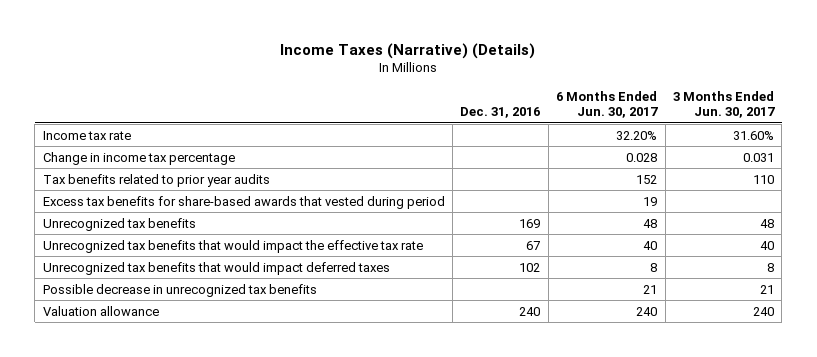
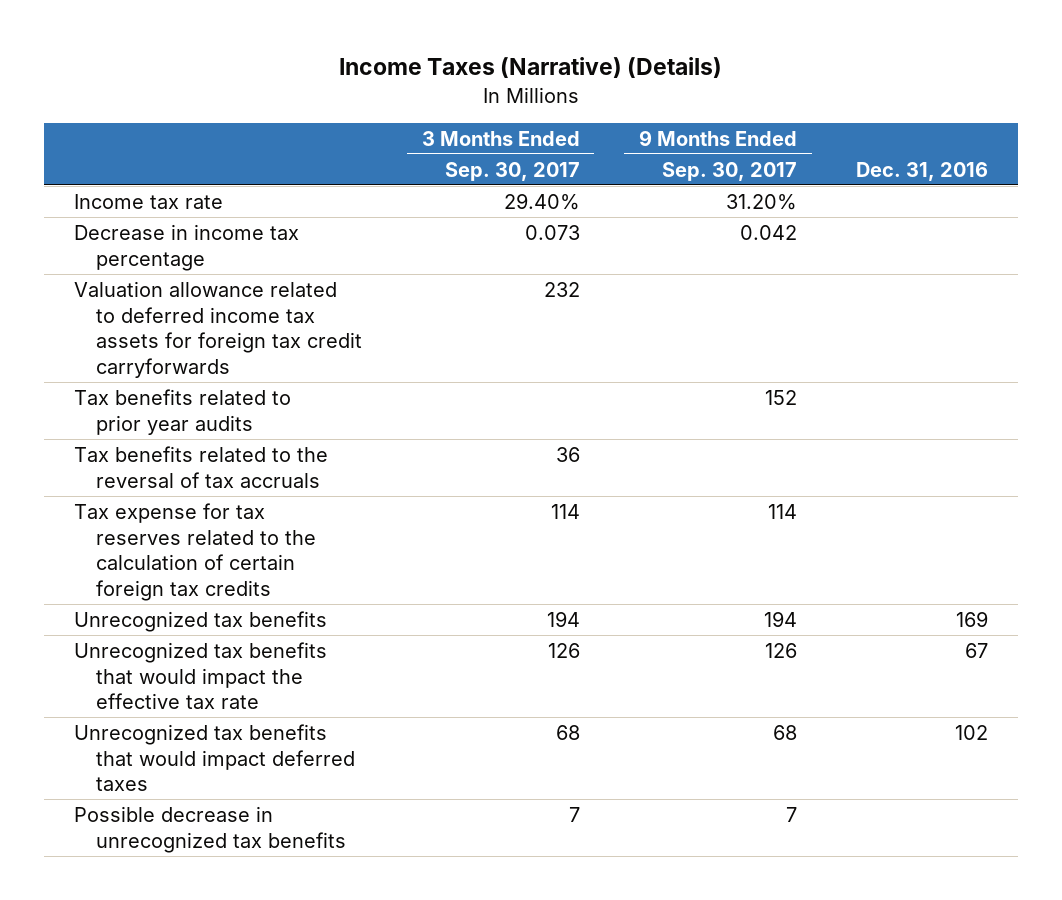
- | Dec. 31, 2016 | 6 Months Ended Jun. 30, 2017 | 3 Months Ended Jun. 30, 2017
+ | 3 Months Ended Sep. 30, 2017 | 9 Months Ended Sep. 30, 2017 | Dec. 31, 2016
- Change in income tax percentage | | 0.028 | 0.031
+ Decrease in income tax percentage | 0.073 | 0.042 |
+ Valuation allowance related to deferred income tax assets for foreign tax credit carryforwards | 232 | |
- Excess tax benefits for share-based awards that vested during period | | 19 |
+ Tax benefits related to the reversal of tax accruals | 36 | |
+ Tax expense for tax reserves related to the calculation of certain foreign tax credits | 114 | 114 |
- Valuation allowance | 240 | 240 | 240

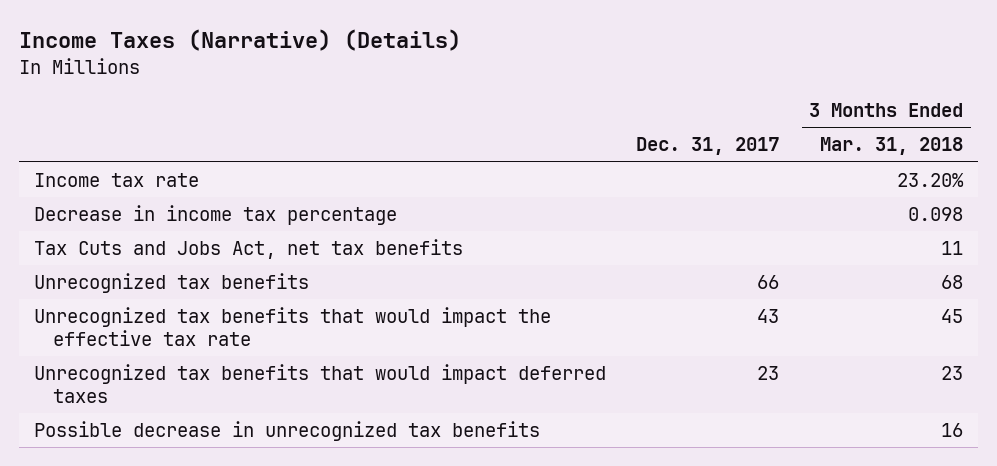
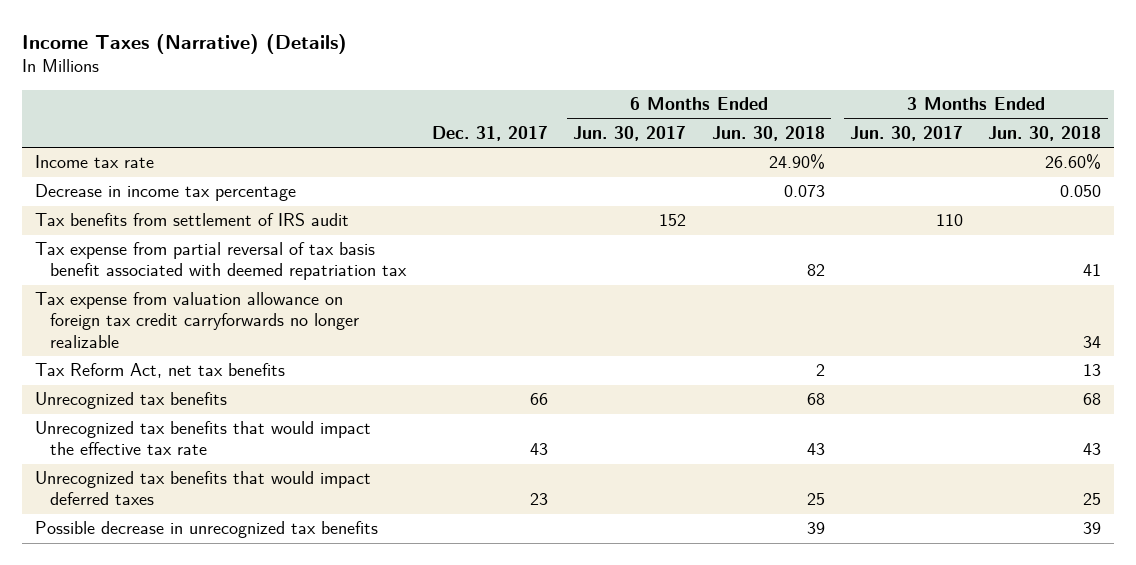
- | Dec. 31, 2017 | 3 Months Ended Mar. 31, 2018
+ | Dec. 31, 2017 | 6 Months Ended Jun. 30, 2017 | 6 Months Ended Jun. 30, 2018 | 3 Months Ended Jun. 30, 2017 | 3 Months Ended Jun. 30, 2018
- Tax Cuts and Jobs Act, net tax benefits | | 11
+ Tax benefits from settlement of IRS audit | | 152 | | 110 |
+ Tax expense from partial reversal of tax basis benefit associated with deemed repatriation tax | | | 82 | | 41
+ Tax expense from valuation allowance on foreign tax credit carryforwards no longer realizable | | | | | 34
+ Tax Reform Act, net tax benefits | | | 2 | | 13

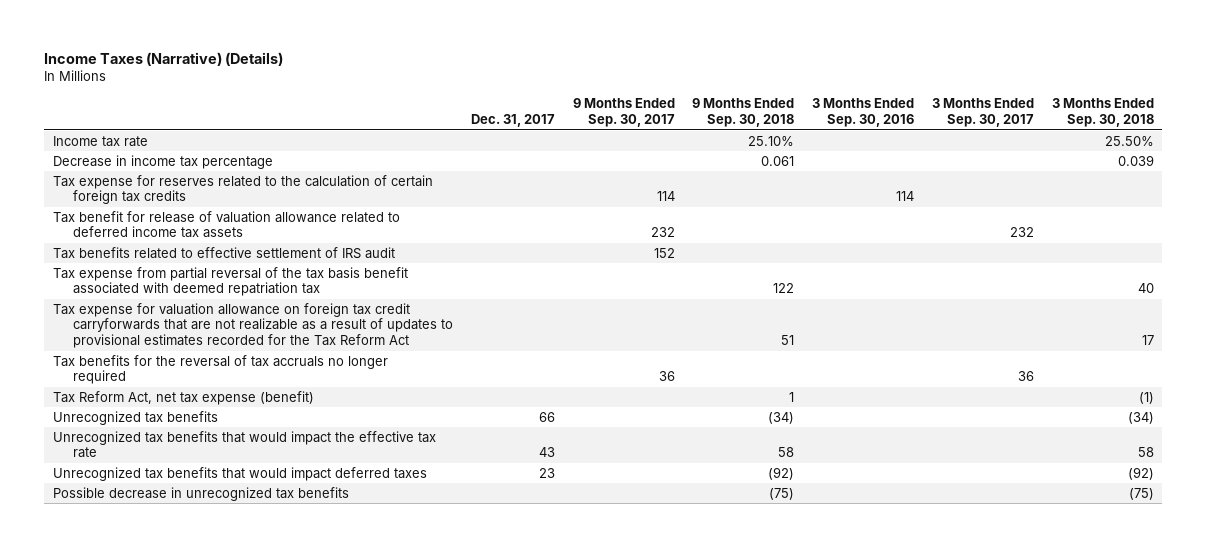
- | Dec. 31, 2017 | 6 Months Ended Jun. 30, 2017 | 6 Months Ended Jun. 30, 2018 | 3 Months Ended Jun. 30, 2017 | 3 Months Ended Jun. 30, 2018
+ | Dec. 31, 2017 | 9 Months Ended Sep. 30, 2017 | 9 Months Ended Sep. 30, 2018 | 3 Months Ended Sep. 30, 2016 | 3 Months Ended Sep. 30, 2017 | 3 Months Ended Sep. 30, 2018
- Tax benefits from settlement of IRS audit | | 152 | | 110 |
- Tax expense from partial reversal of tax basis benefit associated with deemed repatriation tax | | | 82 | | 41
- Tax expense from valuation allowance on foreign tax credit carryforwards no longer realizable | | | | | 34
- Tax Reform Act, net tax benefits | | | 2 | | 13
+ Tax expense for reserves related to the calculation of certain foreign tax credits | | 114 | | 114 | |
+ Tax benefit for release of valuation allowance related to deferred income tax assets | | 232 | | | 232 |
+ Tax benefits related to effective settlement of IRS audit | | 152 | | | |
+ Tax expense from partial reversal of the tax basis benefit associated with deemed repatriation tax | | | 122 | | | 40
+ Tax expense for valuation allowance on foreign tax credit carryforwards that are not realizable as a result of updates to provisional estimates recorded for the Tax Reform Act | | | 51 | | | 17
+ Tax benefits for the reversal of tax accruals no longer required | | 36 | | | 36 |
+ Tax Reform Act, net tax expense (benefit) | | | 1 | | | (1)

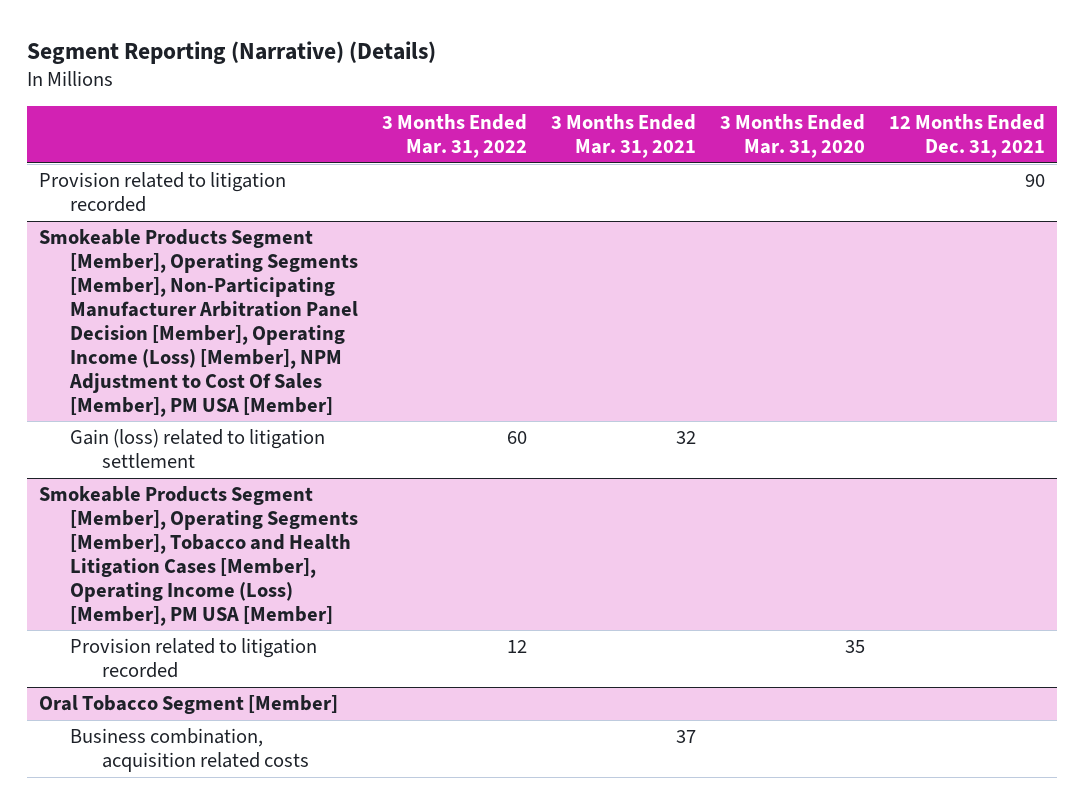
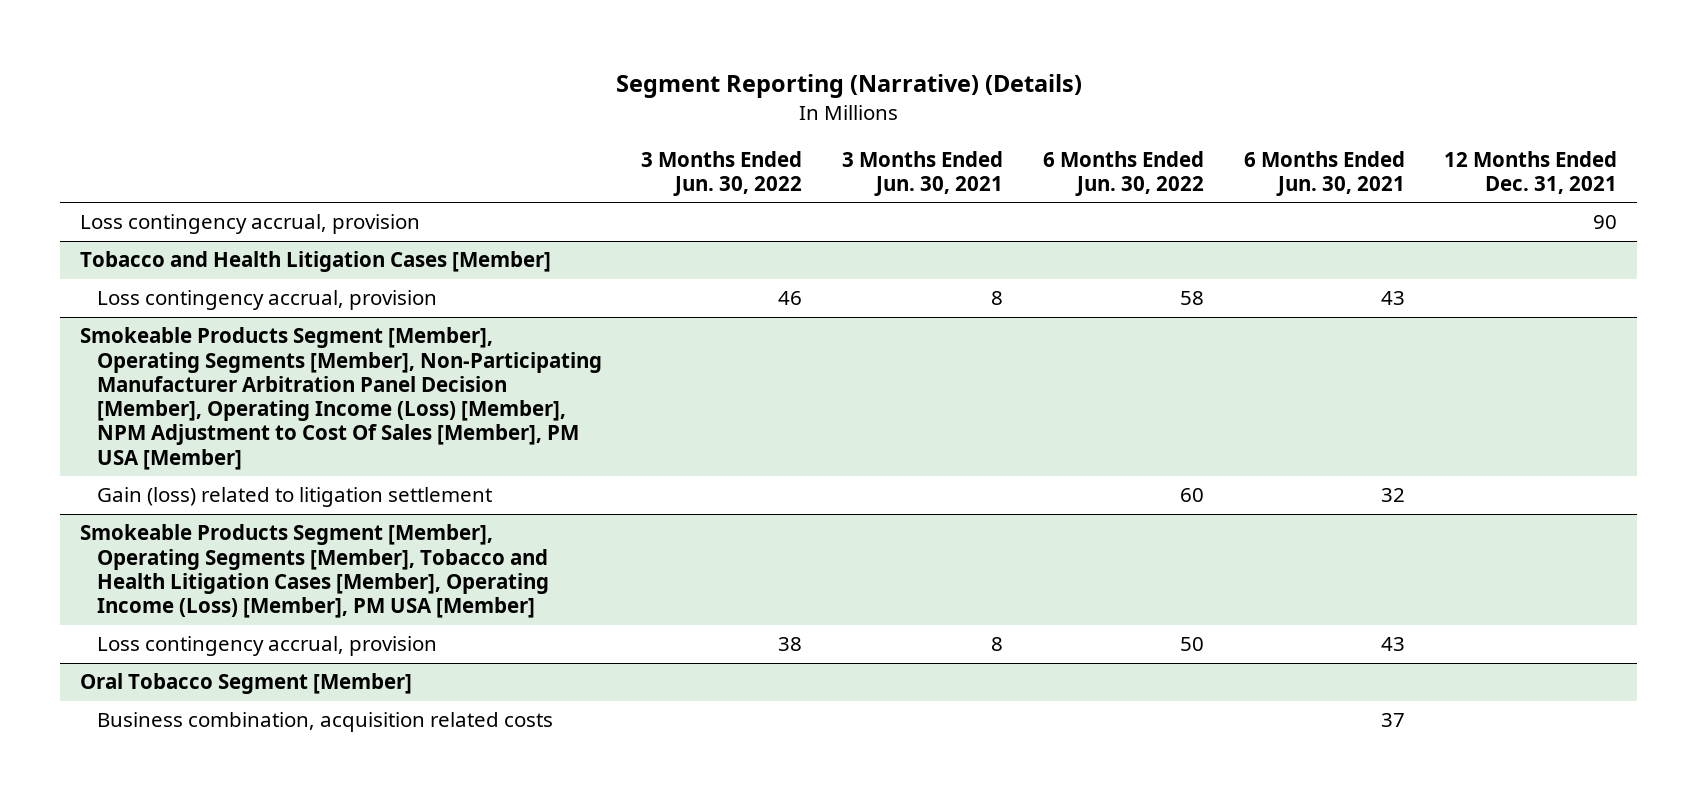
- | 3 Months Ended Mar. 31, 2022 | 3 Months Ended Mar. 31, 2021 | 3 Months Ended Mar. 31, 2020 | 12 Months Ended Dec. 31, 2021
+ | 3 Months Ended Jun. 30, 2022 | 3 Months Ended Jun. 30, 2021 | 6 Months Ended Jun. 30, 2022 | 6 Months Ended Jun. 30, 2021 | 12 Months Ended Dec. 31, 2021
- Provision related to litigation recorded | | | | 90
+ Loss contingency accrual, provision | | | | | 90
+ Tobacco and Health Litigation Cases [Member]
+ Loss contingency accrual, provision | 46 | 8 | 58 | 43 |
@ Smokeable Products Segment [Member], Operating Segments [Member], Tobacco and Health Litigation Cases [Member], Operating Income (Loss) [Member], PM USA [Member]
- Provision related to litigation recorded | 12 | | 35 |
+ Loss contingency accrual, provision | 38 | 8 | 50 | 43 |

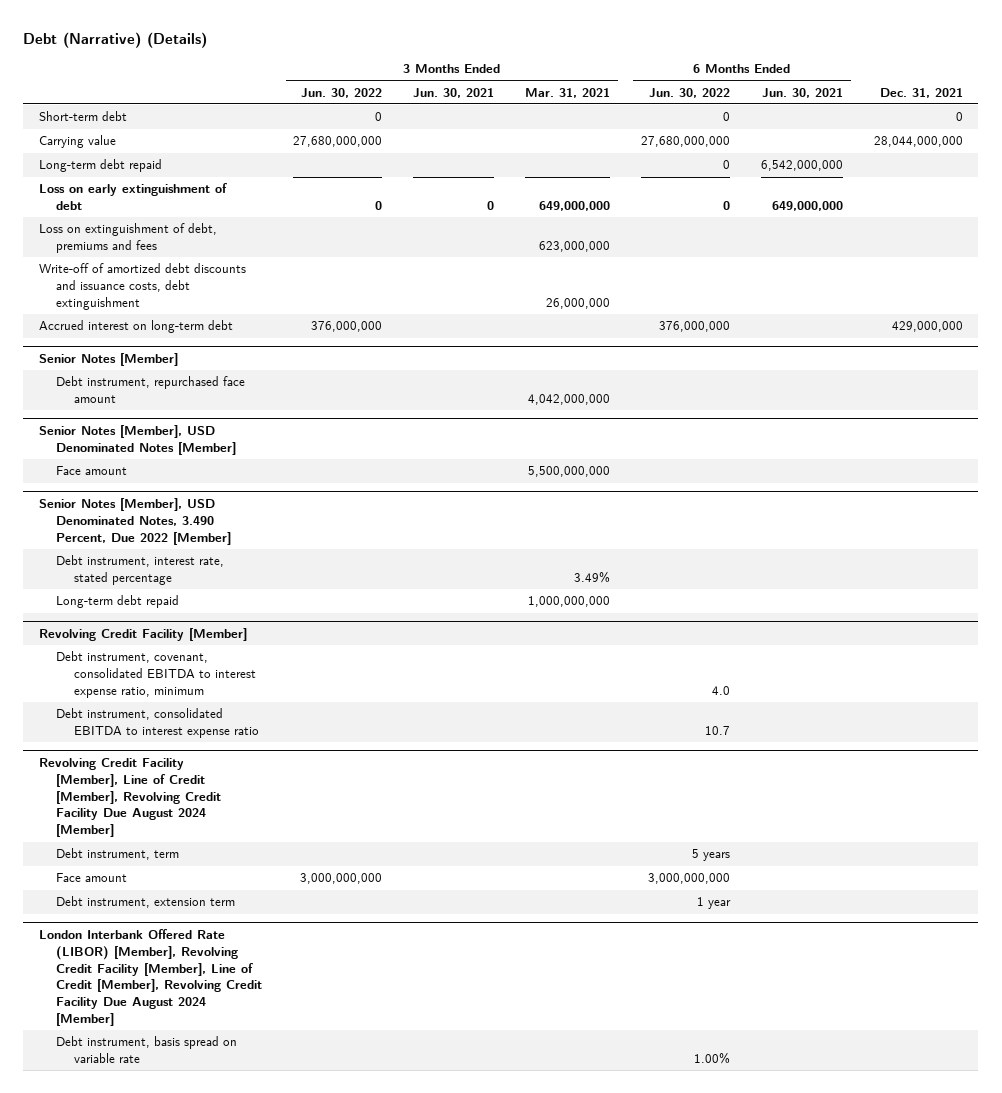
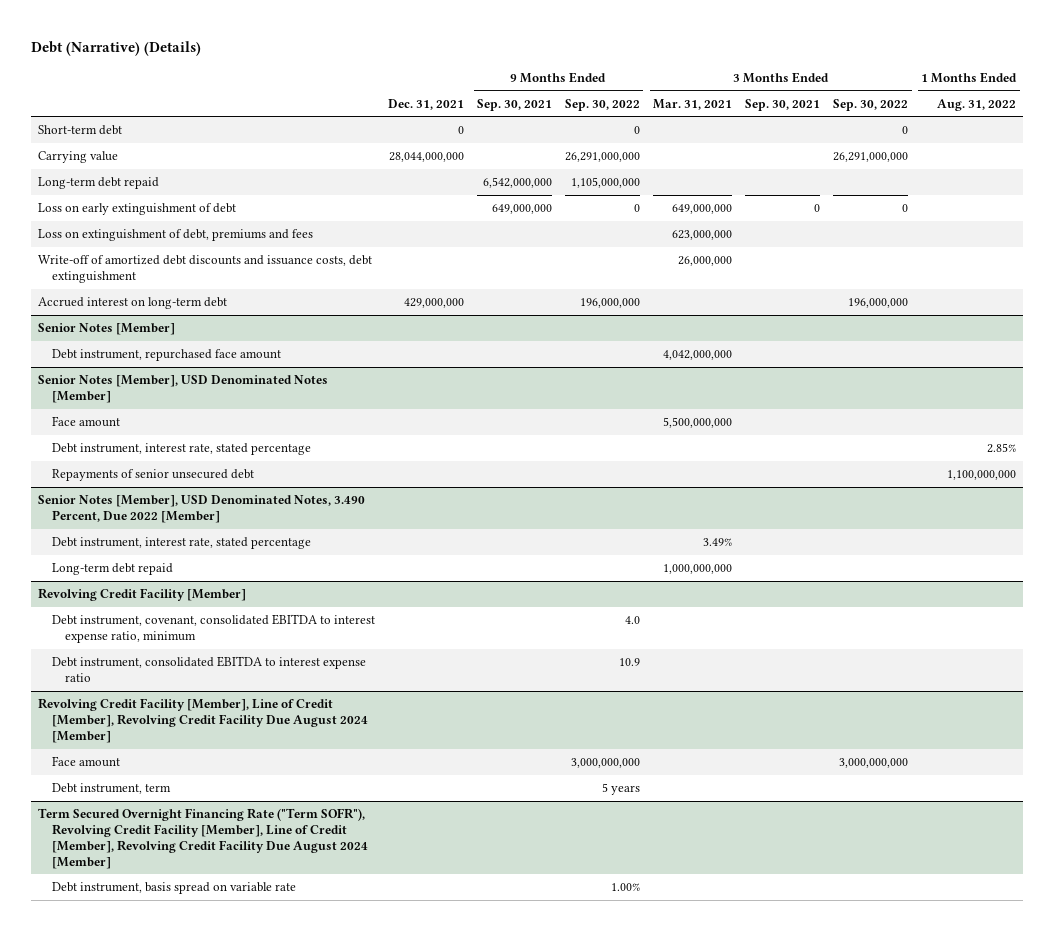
- | 3 Months Ended Jun. 30, 2022 | 3 Months Ended Jun. 30, 2021 | 3 Months Ended Mar. 31, 2021 | 6 Months Ended Jun. 30, 2022 | 6 Months Ended Jun. 30, 2021 | Dec. 31, 2021
+ | Dec. 31, 2021 | 9 Months Ended Sep. 30, 2021 | 9 Months Ended Sep. 30, 2022 | 3 Months Ended Mar. 31, 2021 | 3 Months Ended Sep. 30, 2021 | 3 Months Ended Sep. 30, 2022 | 1 Months Ended Aug. 31, 2022
@ Senior Notes [Member], USD Denominated Notes [Member]
+ Debt instrument, interest rate, stated percentage | | | | | | | 2.85%
+ Repayments of senior unsecured debt | | | | | | | 1,100,000,000
@ Revolving Credit Facility [Member], Line of Credit [Member], Revolving Credit Facility Due August 2024 [Member]
- Debt instrument, extension term | | | | 1 year | |
- London Interbank Offered Rate (LIBOR) [Member], Revolving Credit Facility [Member], Line of Credit [Member], Revolving Credit Facility Due August 2024 [Member]
@ Revolving Credit Facility [Member], Line of Credit [Member], Revolving Credit Facility Due August 2024 [Member]
moved down: Debt instrument, term | | | 5 years | | | |
+ Term Secured Overnight Financing Rate ("Term SOFR"), Revolving Credit Facility [Member], Line of Credit [Member], Revolving Credit Facility Due August 2024 [Member]

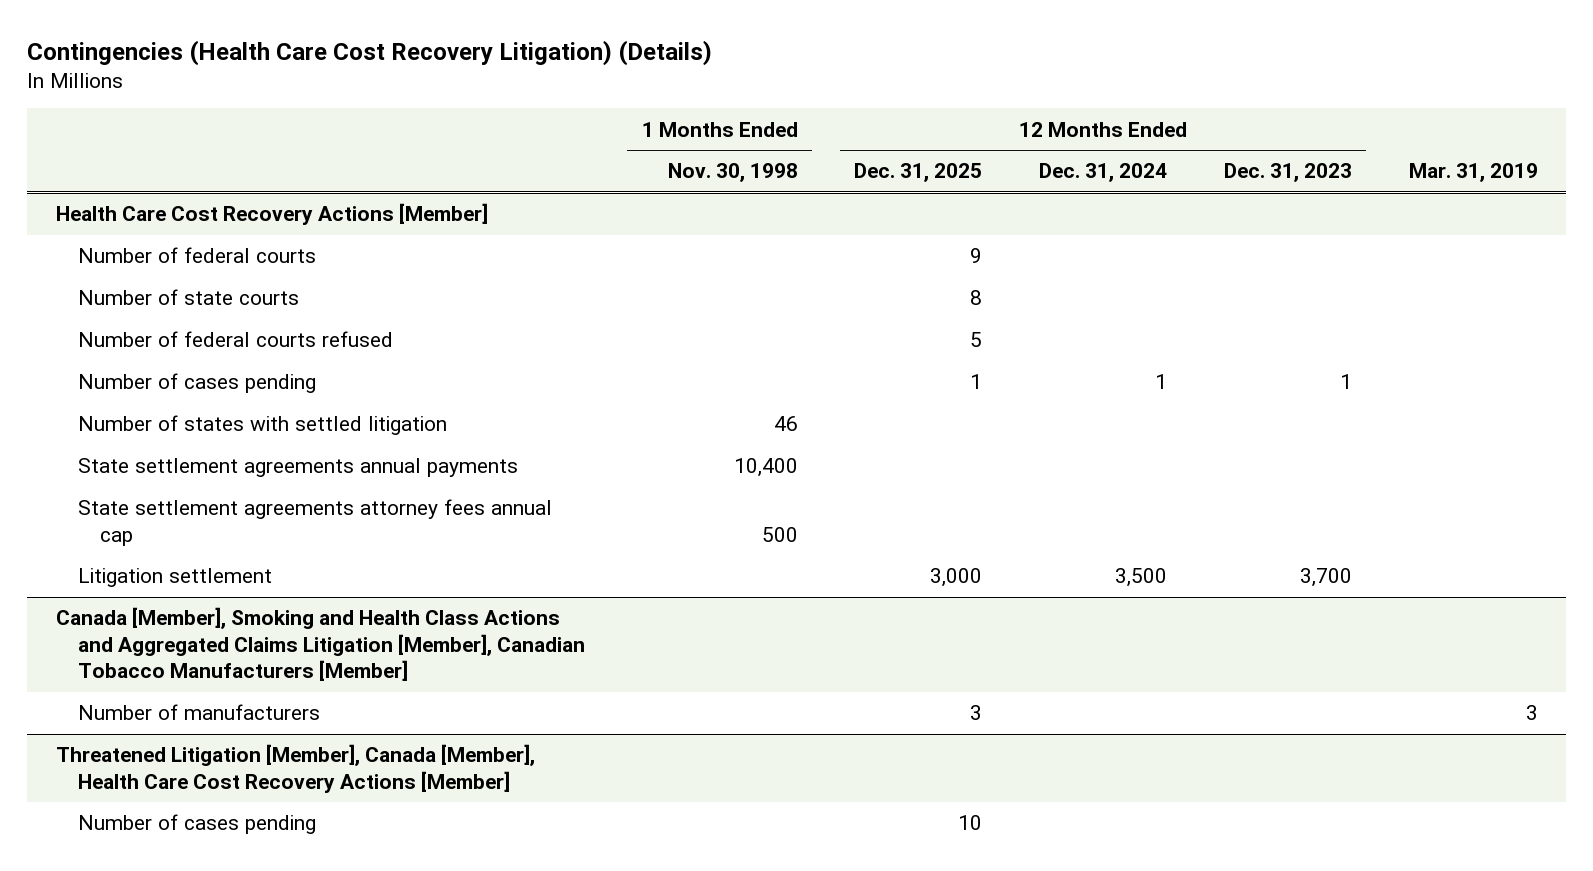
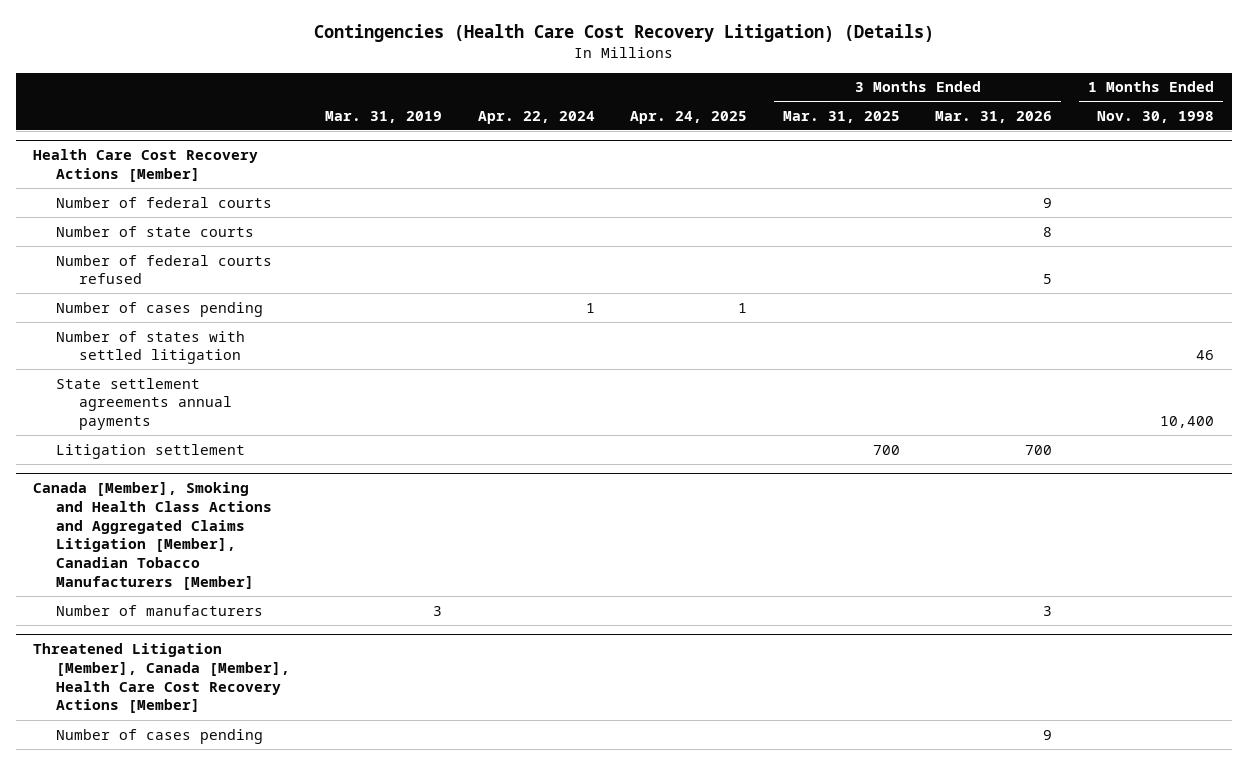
- | 1 Months Ended Nov. 30, 1998 | 12 Months Ended Dec. 31, 2025 | 12 Months Ended Dec. 31, 2024 | 12 Months Ended Dec. 31, 2023 | Mar. 31, 2019
+ | Mar. 31, 2019 | Apr. 22, 2024 | Apr. 24, 2025 | 3 Months Ended Mar. 31, 2025 | 3 Months Ended Mar. 31, 2026 | 1 Months Ended Nov. 30, 1998
@ Health Care Cost Recovery Actions [Member]
- State settlement agreements attorney fees annual cap | 500 | | | |

